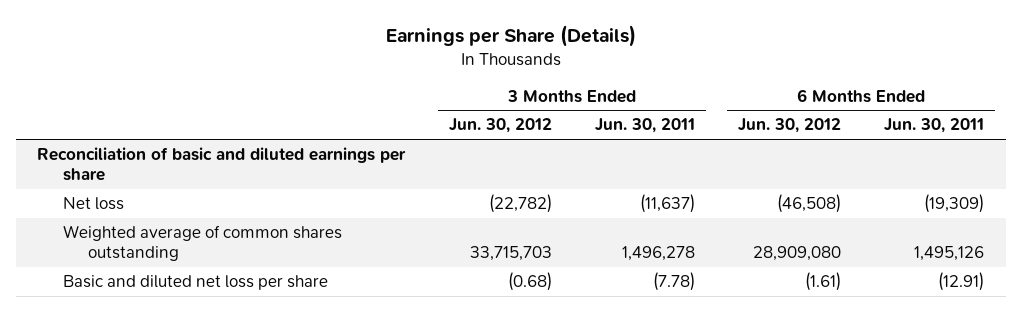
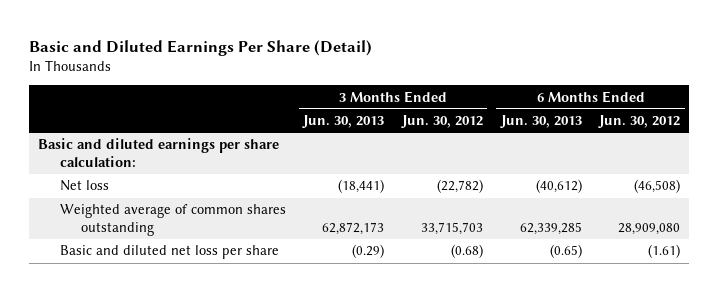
- Earnings per Share (Details)
+ Basic and Diluted Earnings Per Share (Detail)
- | 3 Months Ended Jun. 30, 2012 | 3 Months Ended Jun. 30, 2011 | 6 Months Ended Jun. 30, 2012 | 6 Months Ended Jun. 30, 2011
+ | 3 Months Ended Jun. 30, 2013 | 3 Months Ended Jun. 30, 2012 | 6 Months Ended Jun. 30, 2013 | 6 Months Ended Jun. 30, 2012
- Reconciliation of basic and diluted earnings per share
+ Basic and diluted earnings per share calculation:

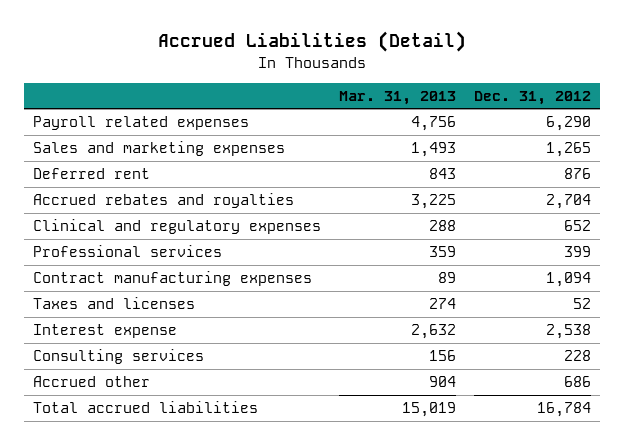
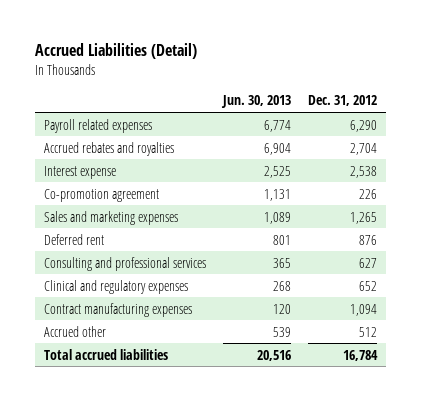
- | Mar. 31, 2013 | Dec. 31, 2012
+ | Jun. 30, 2013 | Dec. 31, 2012
moved up: Accrued rebates and royalties | 6,904 | 2,704
moved up: Interest expense | 2,525 | 2,538
+ Co-promotion agreement | 1,131 | 226
+ Consulting and professional services | 365 | 627
- Professional services | 359 | 399
- Taxes and licenses | 274 | 52
- Consulting services | 156 | 228
- Accrued other | 904 | 686
+ Accrued other | 539 | 512

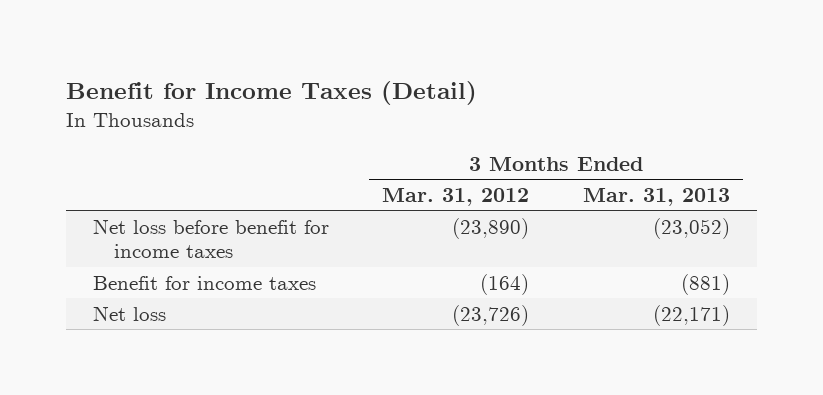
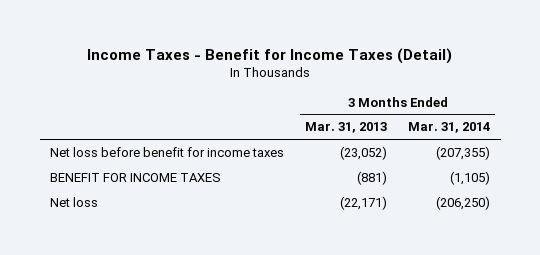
- Benefit for Income Taxes (Detail)
+ Income Taxes - Benefit for Income Taxes (Detail)
- | 3 Months Ended Mar. 31, 2012 | 3 Months Ended Mar. 31, 2013
+ | 3 Months Ended Mar. 31, 2013 | 3 Months Ended Mar. 31, 2014
- Benefit for income taxes | (164) | (881)
+ BENEFIT FOR INCOME TAXES | (881) | (1,105)

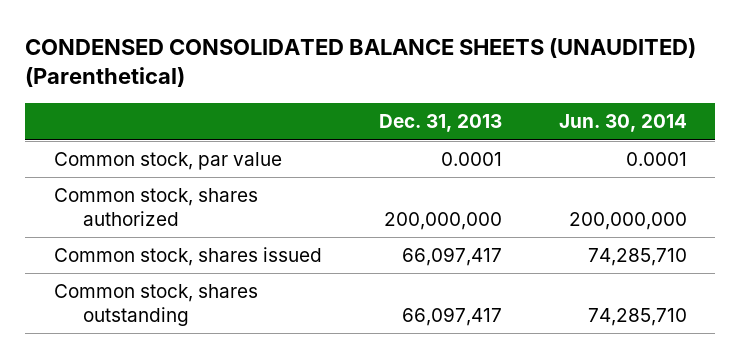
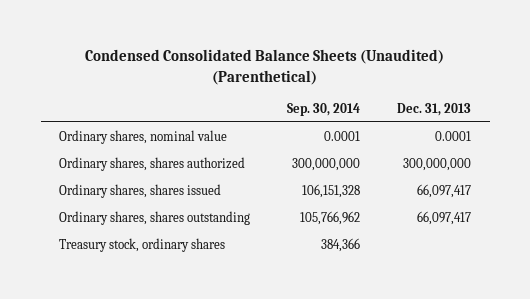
- CONDENSED CONSOLIDATED BALANCE SHEETS (UNAUDITED) (Parenthetical)
+ Condensed Consolidated Balance Sheets (Unaudited) (Parenthetical)
- | Dec. 31, 2013 | Jun. 30, 2014
+ | Sep. 30, 2014 | Dec. 31, 2013
- Common stock, par value | 0.0001 | 0.0001
- Common stock, shares authorized | 200,000,000 | 200,000,000
- Common stock, shares issued | 66,097,417 | 74,285,710
- Common stock, shares outstanding | 66,097,417 | 74,285,710
+ Ordinary shares, nominal value | 0.0001 | 0.0001
+ Ordinary shares, shares authorized | 300,000,000 | 300,000,000
+ Ordinary shares, shares issued | 106,151,328 | 66,097,417
+ Ordinary shares, shares outstanding | 105,766,962 | 66,097,417
+ Treasury stock, ordinary shares | 384,366 |

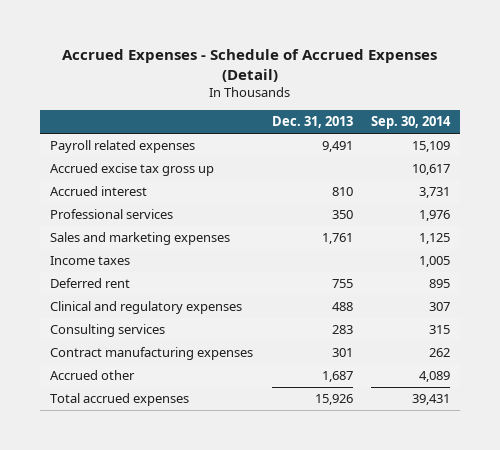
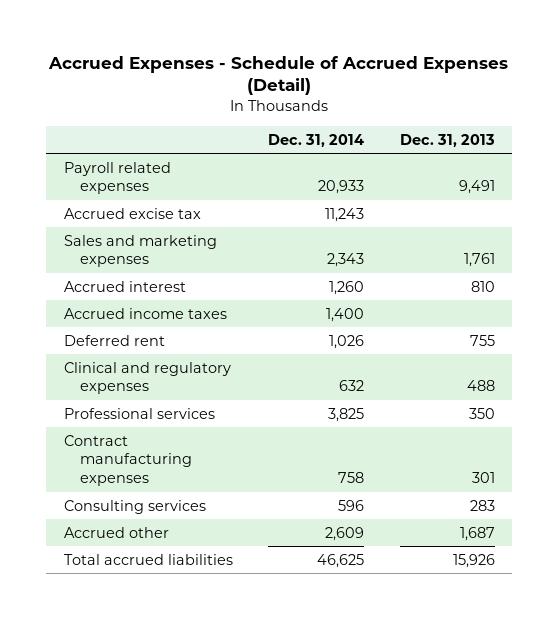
- | Dec. 31, 2013 | Sep. 30, 2014
+ | Dec. 31, 2014 | Dec. 31, 2013
- Accrued excise tax gross up | | 10,617
+ Accrued excise tax | 11,243 |
- Income taxes | | 1,005
moved down: Accrued interest | 1,260 | 810
+ Accrued income taxes | 1,400 |
moved down: Professional services | 3,825 | 350
moved down: Consulting services | 596 | 283
- Total accrued expenses | 15,926 | 39,431
+ Total accrued liabilities | 46,625 | 15,926

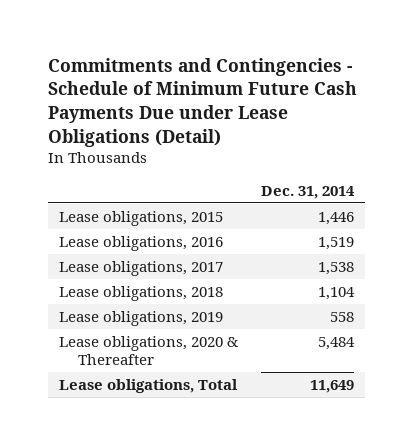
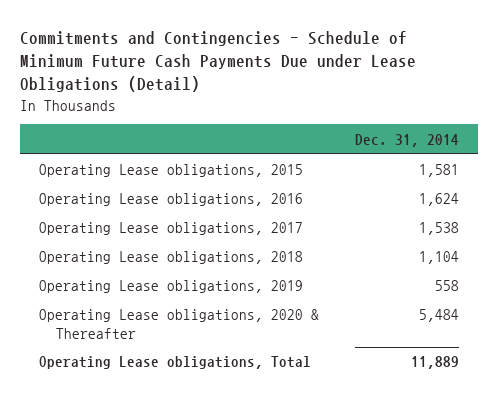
- Lease obligations, 2015 | 1,446
- Lease obligations, 2016 | 1,519
- Lease obligations, 2017 | 1,538
- Lease obligations, 2018 | 1,104
- Lease obligations, 2019 | 558
- Lease obligations, 2020 & Thereafter | 5,484
- Lease obligations, Total | 11,649
+ Operating Lease obligations, 2015 | 1,581
+ Operating Lease obligations, 2016 | 1,624
+ Operating Lease obligations, 2017 | 1,538
+ Operating Lease obligations, 2018 | 1,104
+ Operating Lease obligations, 2019 | 558
+ Operating Lease obligations, 2020 & Thereafter | 5,484
+ Operating Lease obligations, Total | 11,889

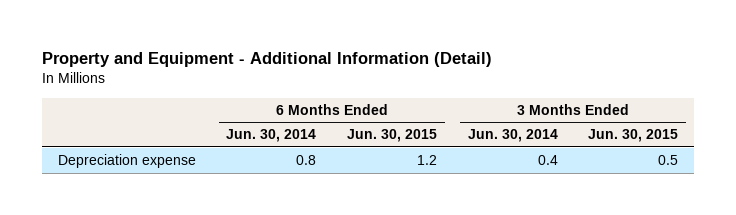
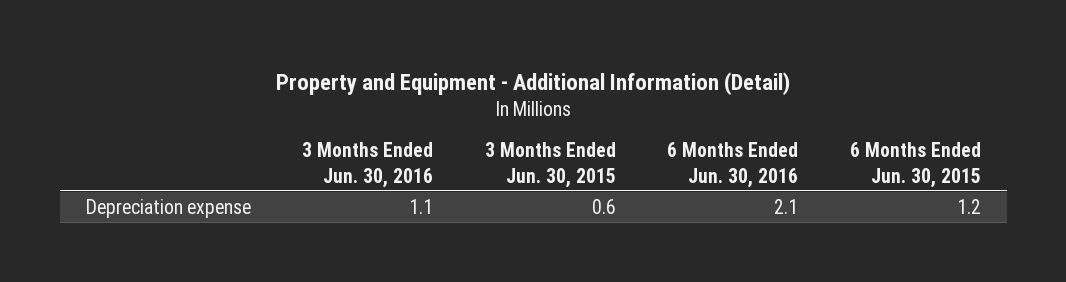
- | 6 Months Ended Jun. 30, 2014 | 6 Months Ended Jun. 30, 2015 | 3 Months Ended Jun. 30, 2014 | 3 Months Ended Jun. 30, 2015
+ | 3 Months Ended Jun. 30, 2016 | 3 Months Ended Jun. 30, 2015 | 6 Months Ended Jun. 30, 2016 | 6 Months Ended Jun. 30, 2015
- Depreciation expense | 0.8 | 1.2 | 0.4 | 0.5
+ Depreciation expense | 1.1 | 0.6 | 2.1 | 1.2

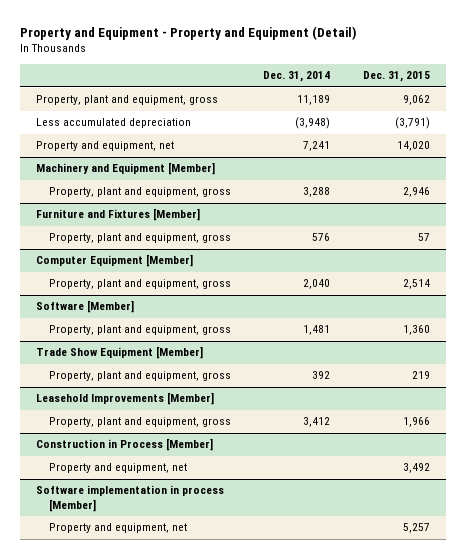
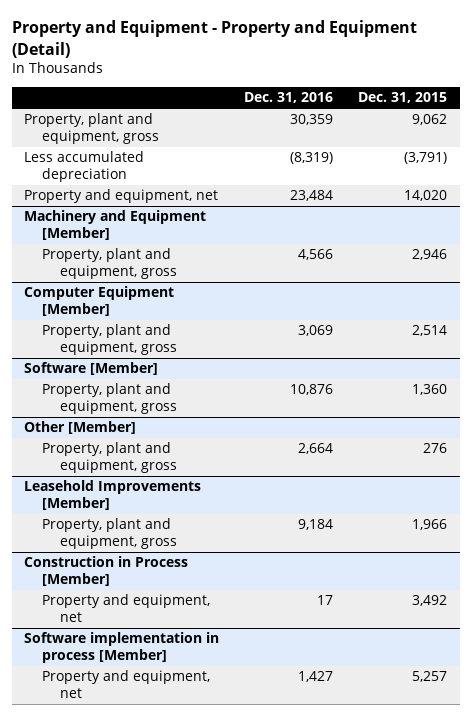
- | Dec. 31, 2014 | Dec. 31, 2015
+ | Dec. 31, 2016 | Dec. 31, 2015
- Furniture and Fixtures [Member]
- Property, plant and equipment, gross | 576 | 57
- Trade Show Equipment [Member]
- Property, plant and equipment, gross | 392 | 219
+ Other [Member]
+ Property, plant and equipment, gross | 2,664 | 276

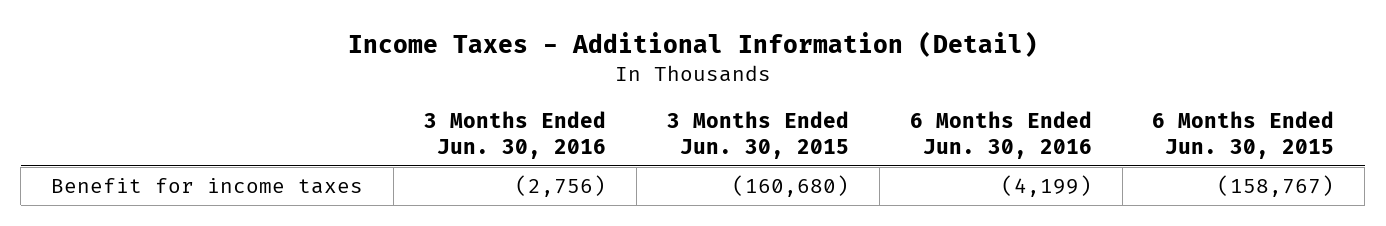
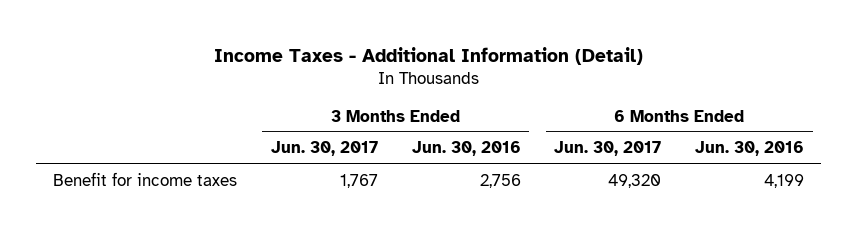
- | 3 Months Ended Jun. 30, 2016 | 3 Months Ended Jun. 30, 2015 | 6 Months Ended Jun. 30, 2016 | 6 Months Ended Jun. 30, 2015
+ | 3 Months Ended Jun. 30, 2017 | 3 Months Ended Jun. 30, 2016 | 6 Months Ended Jun. 30, 2017 | 6 Months Ended Jun. 30, 2016
- Benefit for income taxes | (2,756) | (160,680) | (4,199) | (158,767)
+ Benefit for income taxes | 1,767 | 2,756 | 49,320 | 4,199

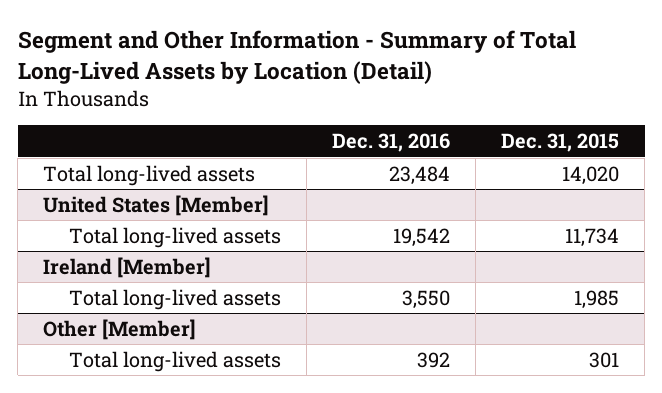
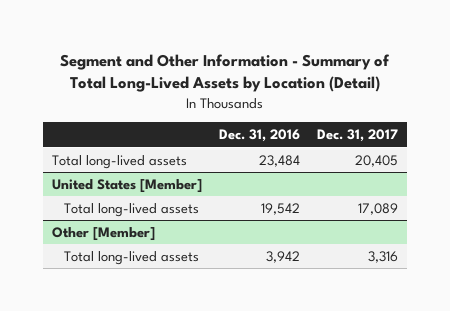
- | Dec. 31, 2016 | Dec. 31, 2015
+ | Dec. 31, 2016 | Dec. 31, 2017
- Ireland [Member]
- Total long-lived assets | 3,550 | 1,985
@ Other [Member]
- Total long-lived assets | 392 | 301
+ Total long-lived assets | 3,942 | 3,316

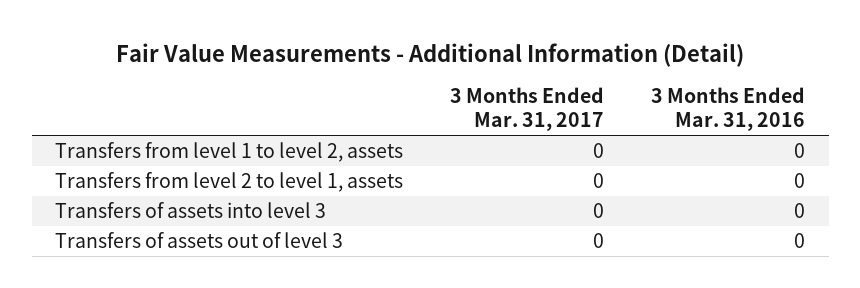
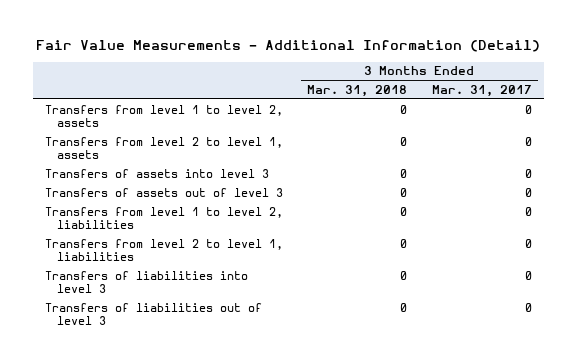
- | 3 Months Ended Mar. 31, 2017 | 3 Months Ended Mar. 31, 2016
+ | 3 Months Ended Mar. 31, 2018 | 3 Months Ended Mar. 31, 2017
+ Transfers from level 1 to level 2, liabilities | 0 | 0
+ Transfers from level 2 to level 1, liabilities | 0 | 0
+ Transfers of liabilities into level 3 | 0 | 0
+ Transfers of liabilities out of level 3 | 0 | 0

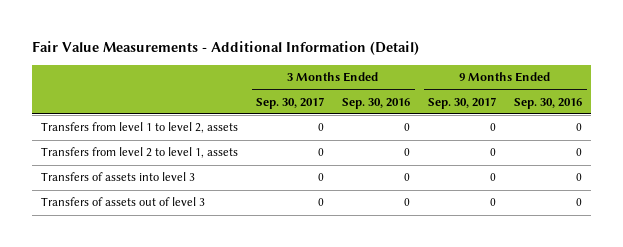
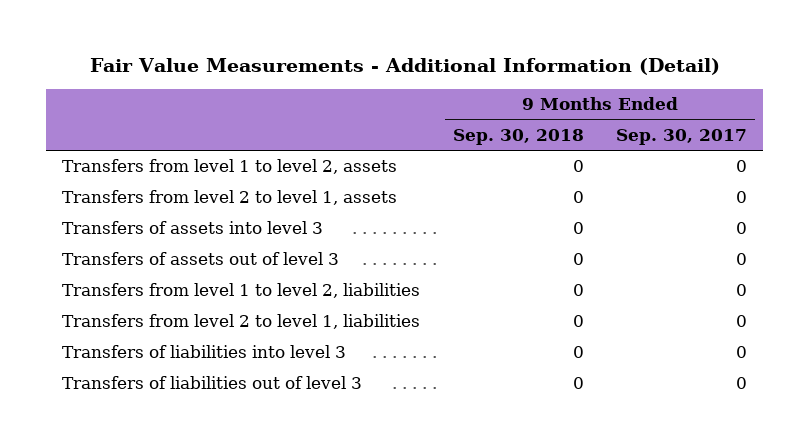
- | 3 Months Ended Sep. 30, 2017 | 3 Months Ended Sep. 30, 2016 | 9 Months Ended Sep. 30, 2017 | 9 Months Ended Sep. 30, 2016
+ | 9 Months Ended Sep. 30, 2018 | 9 Months Ended Sep. 30, 2017
+ Transfers from level 1 to level 2, liabilities | 0 | 0
+ Transfers from level 2 to level 1, liabilities | 0 | 0
+ Transfers of liabilities into level 3 | 0 | 0
+ Transfers of liabilities out of level 3 | 0 | 0

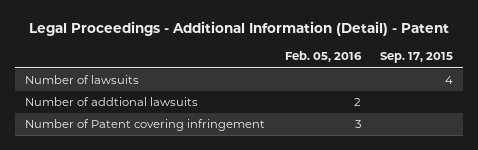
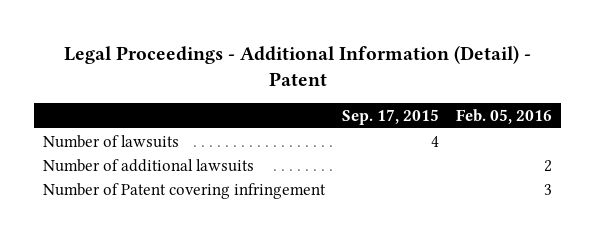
- | Feb. 05, 2016 | Sep. 17, 2015
+ | Sep. 17, 2015 | Feb. 05, 2016
- Number of addtional lawsuits | 2 |
+ Number of additional lawsuits | | 2

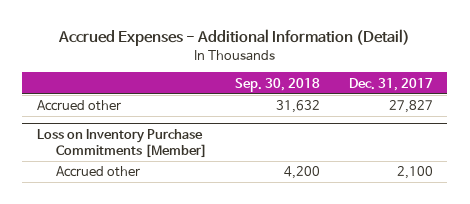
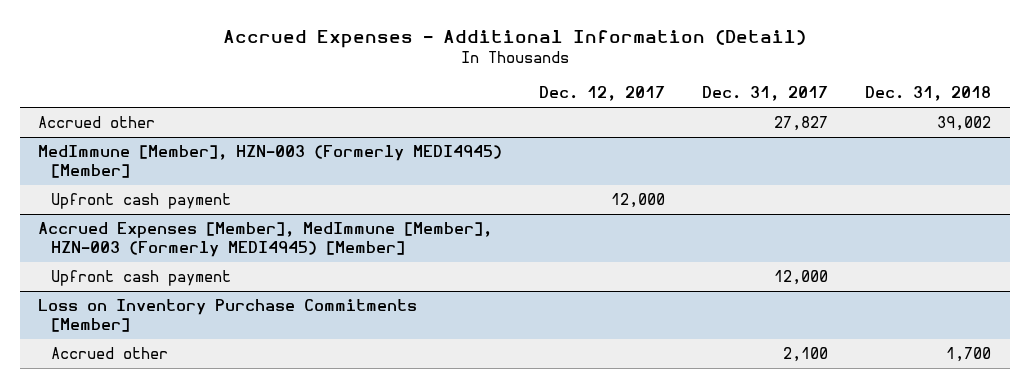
- | Sep. 30, 2018 | Dec. 31, 2017
+ | Dec. 12, 2017 | Dec. 31, 2017 | Dec. 31, 2018
+ MedImmune [Member], HZN-003 (Formerly MEDI4945) [Member]
+ Upfront cash payment | 12,000 | |
+ Accrued Expenses [Member], MedImmune [Member], HZN-003 (Formerly MEDI4945) [Member]
+ Upfront cash payment | | 12,000 |

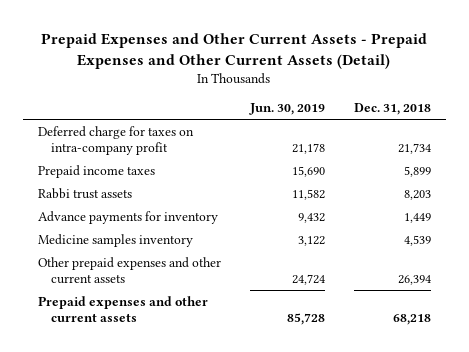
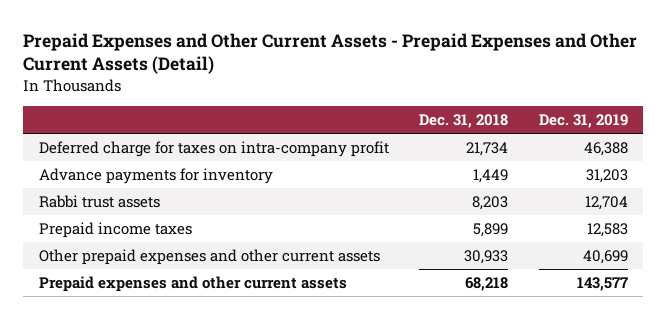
- | Jun. 30, 2019 | Dec. 31, 2018
+ | Dec. 31, 2018 | Dec. 31, 2019
- Medicine samples inventory | 3,122 | 4,539
- Other prepaid expenses and other current assets | 24,724 | 26,394
moved down: Rabbi trust assets | 8,203 | 12,704
moved down: Prepaid income taxes | 5,899 | 12,583
+ Other prepaid expenses and other current assets | 30,933 | 40,699

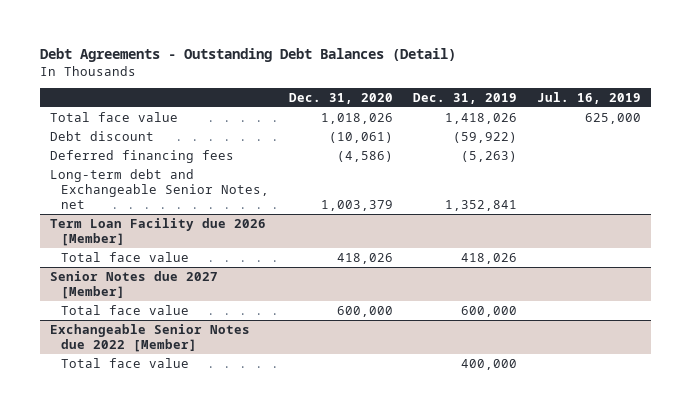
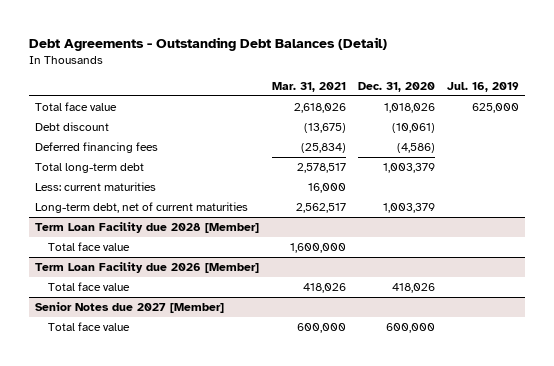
- | Dec. 31, 2020 | Dec. 31, 2019 | Jul. 16, 2019
+ | Mar. 31, 2021 | Dec. 31, 2020 | Jul. 16, 2019
- Long-term debt and Exchangeable Senior Notes, net | 1,003,379 | 1,352,841 |
+ Total long-term debt | 2,578,517 | 1,003,379 |
+ Less: current maturities | 16,000 | |
+ Long-term debt, net of current maturities | 2,562,517 | 1,003,379 |
+ Term Loan Facility due 2028 [Member]
+ Total face value | 1,600,000 | |
- Exchangeable Senior Notes due 2022 [Member]
- Total face value | | 400,000 |

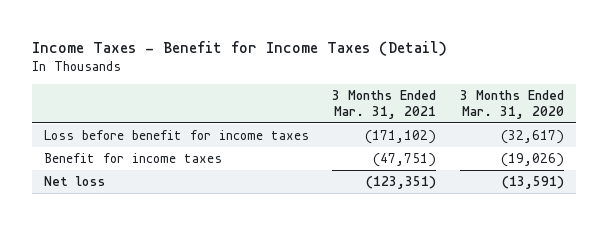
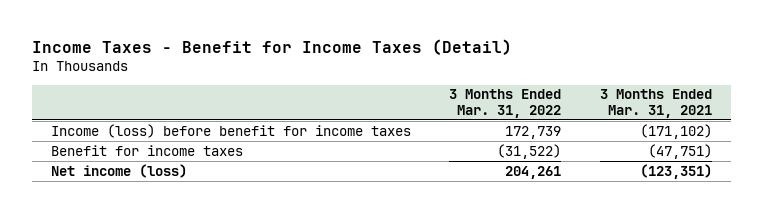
- | 3 Months Ended Mar. 31, 2021 | 3 Months Ended Mar. 31, 2020
+ | 3 Months Ended Mar. 31, 2022 | 3 Months Ended Mar. 31, 2021
- Loss before benefit for income taxes | (171,102) | (32,617)
+ Income (loss) before benefit for income taxes | 172,739 | (171,102)
- Net loss | (123,351) | (13,591)
+ Net income (loss) | 204,261 | (123,351)

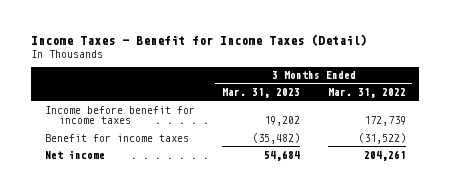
- | 3 Months Ended Mar. 31, 2022 | 3 Months Ended Mar. 31, 2021
+ | 3 Months Ended Mar. 31, 2023 | 3 Months Ended Mar. 31, 2022
- Income (loss) before benefit for income taxes | 172,739 | (171,102)
+ Income before benefit for income taxes | 19,202 | 172,739
- Net income (loss) | 204,261 | (123,351)
+ Net income | 54,684 | 204,261

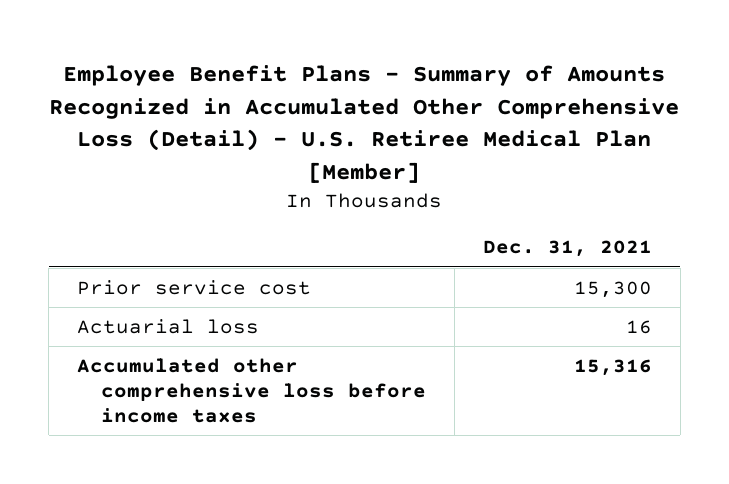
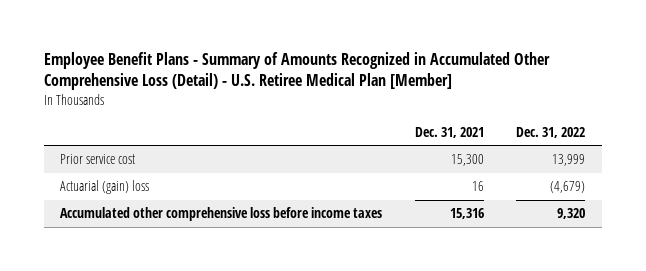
- | Dec. 31, 2021
+ | Dec. 31, 2021 | Dec. 31, 2022
- Actuarial loss | 16
+ Actuarial (gain) loss | 16 | (4,679)

